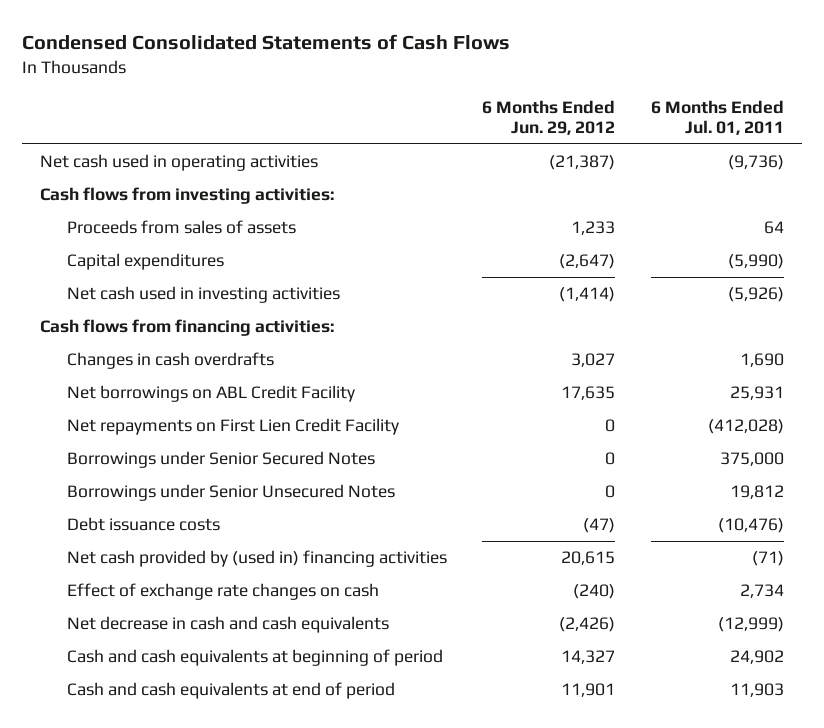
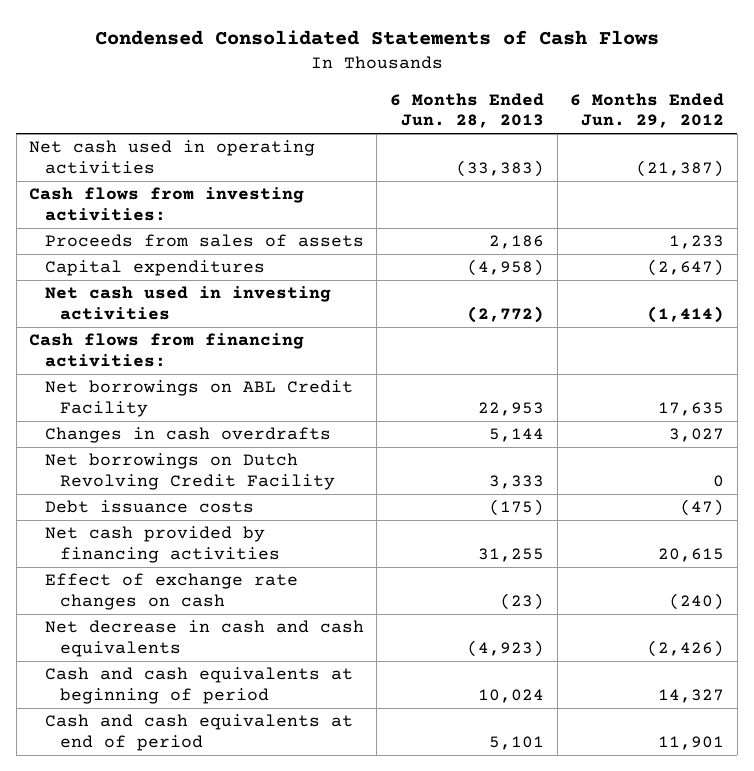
- | 6 Months Ended Jun. 29, 2012 | 6 Months Ended Jul. 01, 2011
+ | 6 Months Ended Jun. 28, 2013 | 6 Months Ended Jun. 29, 2012
- Net repayments on First Lien Credit Facility | 0 | (412,028)
- Borrowings under Senior Secured Notes | 0 | 375,000
- Borrowings under Senior Unsecured Notes | 0 | 19,812
moved down: Changes in cash overdrafts | 5,144 | 3,027
+ Net borrowings on Dutch Revolving Credit Facility | 3,333 | 0
- Net cash provided by (used in) financing activities | 20,615 | (71)
+ Net cash provided by financing activities | 31,255 | 20,615

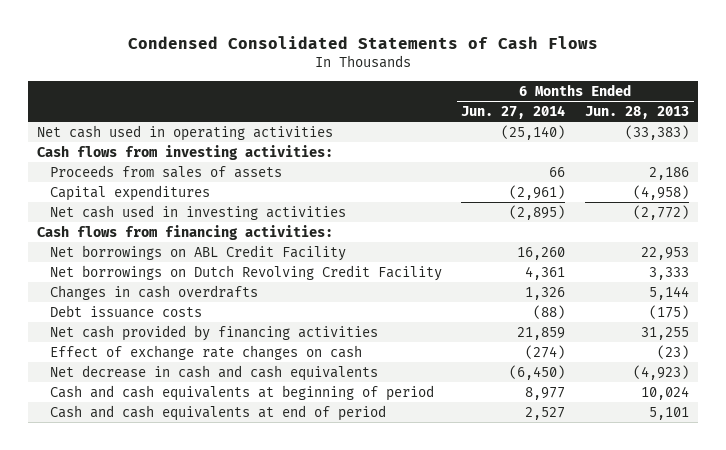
- | 6 Months Ended Jun. 28, 2013 | 6 Months Ended Jun. 29, 2012
+ | 6 Months Ended Jun. 27, 2014 | 6 Months Ended Jun. 28, 2013
moved down: Changes in cash overdrafts | 1,326 | 5,144

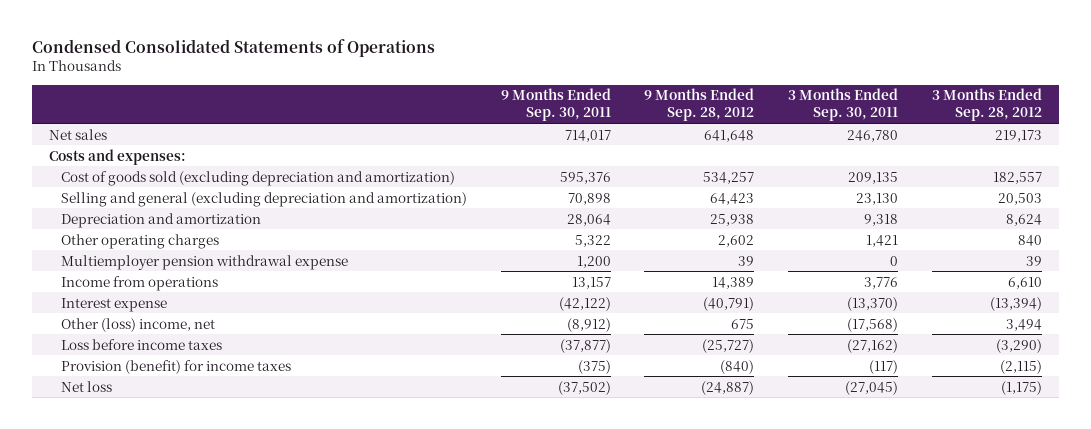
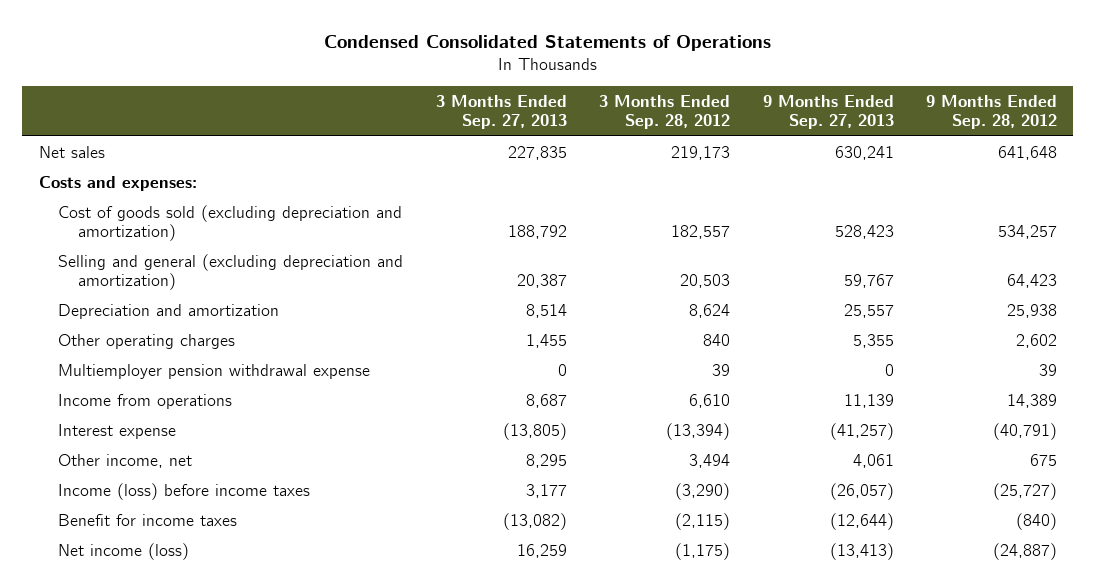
- | 9 Months Ended Sep. 30, 2011 | 9 Months Ended Sep. 28, 2012 | 3 Months Ended Sep. 30, 2011 | 3 Months Ended Sep. 28, 2012
+ | 3 Months Ended Sep. 27, 2013 | 3 Months Ended Sep. 28, 2012 | 9 Months Ended Sep. 27, 2013 | 9 Months Ended Sep. 28, 2012
- Other (loss) income, net | (8,912) | 675 | (17,568) | 3,494
- Loss before income taxes | (37,877) | (25,727) | (27,162) | (3,290)
- Provision (benefit) for income taxes | (375) | (840) | (117) | (2,115)
- Net loss | (37,502) | (24,887) | (27,045) | (1,175)
+ Other income, net | 8,295 | 3,494 | 4,061 | 675
+ Income (loss) before income taxes | 3,177 | (3,290) | (26,057) | (25,727)
+ Benefit for income taxes | (13,082) | (2,115) | (12,644) | (840)
+ Net income (loss) | 16,259 | (1,175) | (13,413) | (24,887)

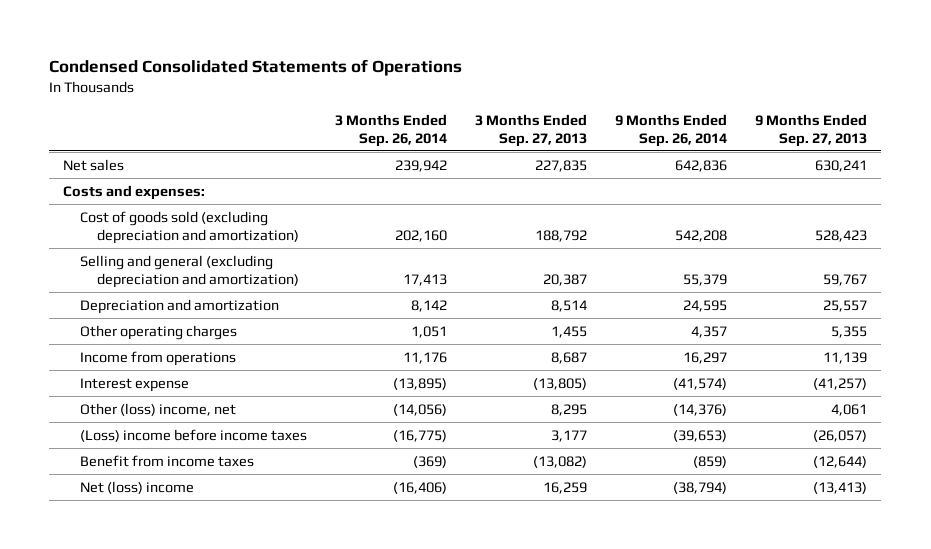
- | 3 Months Ended Sep. 27, 2013 | 3 Months Ended Sep. 28, 2012 | 9 Months Ended Sep. 27, 2013 | 9 Months Ended Sep. 28, 2012
+ | 3 Months Ended Sep. 26, 2014 | 3 Months Ended Sep. 27, 2013 | 9 Months Ended Sep. 26, 2014 | 9 Months Ended Sep. 27, 2013
- Multiemployer pension withdrawal expense | 0 | 39 | 0 | 39
- Other income, net | 8,295 | 3,494 | 4,061 | 675
- Income (loss) before income taxes | 3,177 | (3,290) | (26,057) | (25,727)
- Benefit for income taxes | (13,082) | (2,115) | (12,644) | (840)
- Net income (loss) | 16,259 | (1,175) | (13,413) | (24,887)
+ Other (loss) income, net | (14,056) | 8,295 | (14,376) | 4,061
+ (Loss) income before income taxes | (16,775) | 3,177 | (39,653) | (26,057)
+ Benefit from income taxes | (369) | (13,082) | (859) | (12,644)
+ Net (loss) income | (16,406) | 16,259 | (38,794) | (13,413)

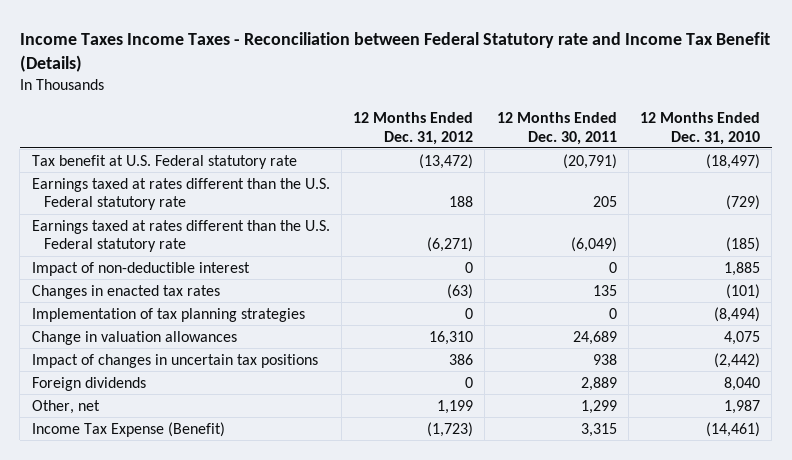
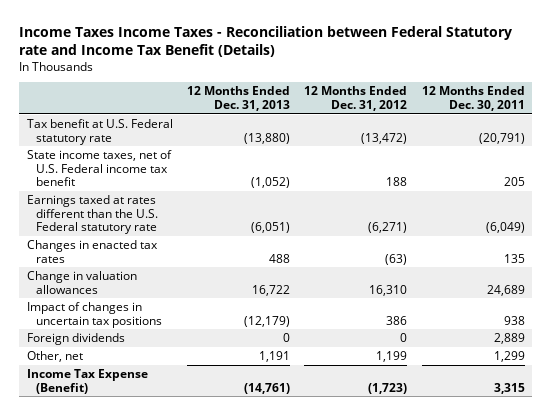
- | 12 Months Ended Dec. 31, 2012 | 12 Months Ended Dec. 30, 2011 | 12 Months Ended Dec. 31, 2010
+ | 12 Months Ended Dec. 31, 2013 | 12 Months Ended Dec. 31, 2012 | 12 Months Ended Dec. 30, 2011
- Earnings taxed at rates different than the U.S. Federal statutory rate | 188 | 205 | (729)
+ State income taxes, net of U.S. Federal income tax benefit | (1,052) | 188 | 205
- Impact of non-deductible interest | 0 | 0 | 1,885
- Implementation of tax planning strategies | 0 | 0 | (8,494)

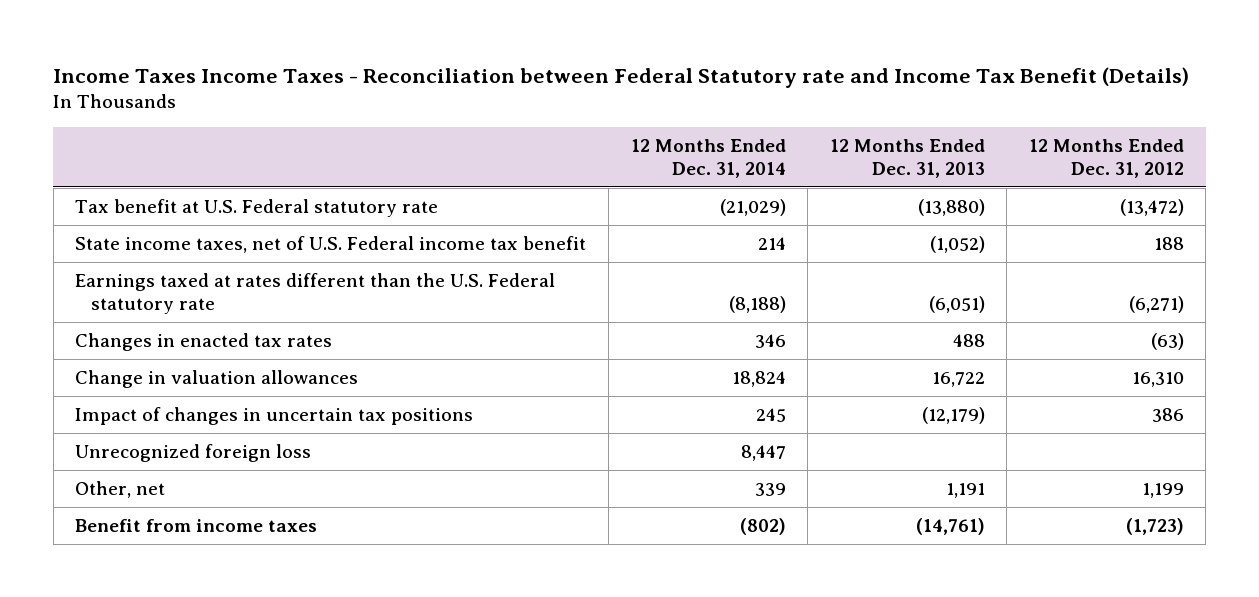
- | 12 Months Ended Dec. 31, 2013 | 12 Months Ended Dec. 31, 2012 | 12 Months Ended Dec. 30, 2011
+ | 12 Months Ended Dec. 31, 2014 | 12 Months Ended Dec. 31, 2013 | 12 Months Ended Dec. 31, 2012
- Foreign dividends | 0 | 0 | 2,889
+ Unrecognized foreign loss | 8,447 | |
- Income Tax Expense (Benefit) | (14,761) | (1,723) | 3,315
+ Benefit from income taxes | (802) | (14,761) | (1,723)

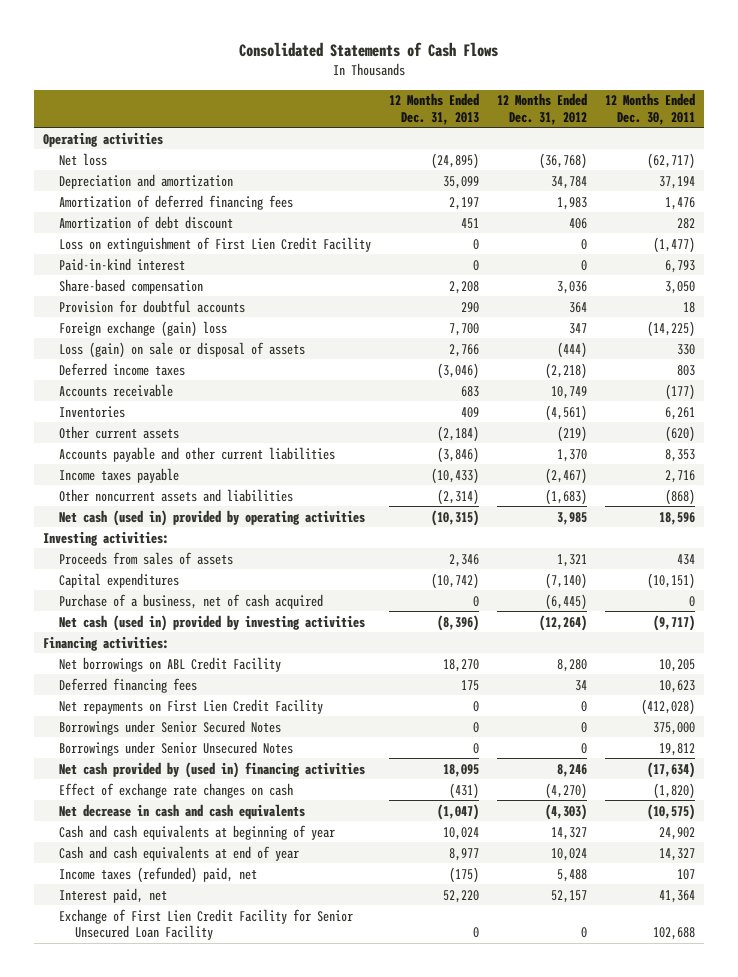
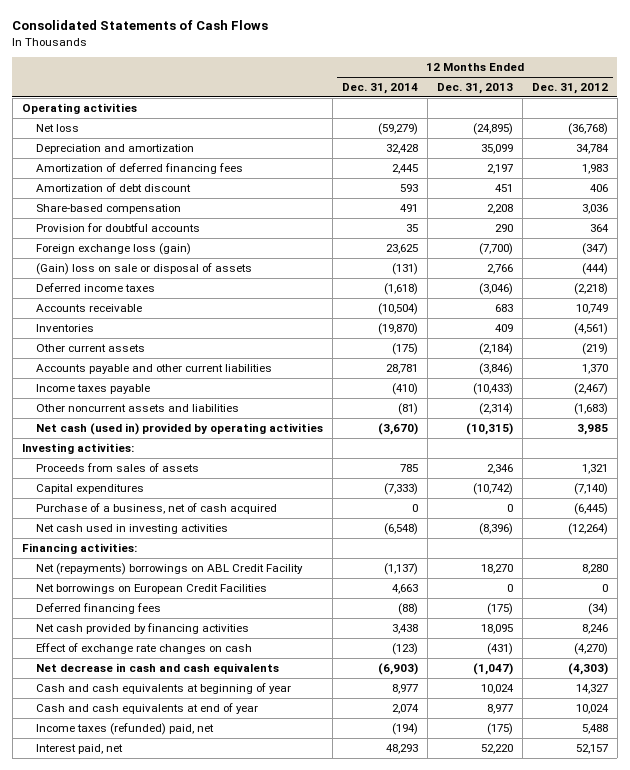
- | 12 Months Ended Dec. 31, 2013 | 12 Months Ended Dec. 31, 2012 | 12 Months Ended Dec. 30, 2011
+ | 12 Months Ended Dec. 31, 2014 | 12 Months Ended Dec. 31, 2013 | 12 Months Ended Dec. 31, 2012
- Loss on extinguishment of First Lien Credit Facility | 0 | 0 | (1,477)
- Paid-in-kind interest | 0 | 0 | 6,793
- Foreign exchange (gain) loss | 7,700 | 347 | (14,225)
- Loss (gain) on sale or disposal of assets | 2,766 | (444) | 330
+ Foreign exchange loss (gain) | 23,625 | (7,700) | (347)
+ (Gain) loss on sale or disposal of assets | (131) | 2,766 | (444)
- Net cash (used in) provided by investing activities | (8,396) | (12,264) | (9,717)
+ Net cash used in investing activities | (6,548) | (8,396) | (12,264)
- Net borrowings on ABL Credit Facility | 18,270 | 8,280 | 10,205
- Deferred financing fees | 175 | 34 | 10,623
- Net repayments on First Lien Credit Facility | 0 | 0 | (412,028)
- Borrowings under Senior Secured Notes | 0 | 0 | 375,000
- Borrowings under Senior Unsecured Notes | 0 | 0 | 19,812
- Net cash provided by (used in) financing activities | 18,095 | 8,246 | (17,634)
+ Net (repayments) borrowings on ABL Credit Facility | (1,137) | 18,270 | 8,280
+ Net borrowings on European Credit Facilities | 4,663 | 0 | 0
+ Deferred financing fees | (88) | (175) | (34)
+ Net cash provided by financing activities | 3,438 | 18,095 | 8,246
- Exchange of First Lien Credit Facility for Senior Unsecured Loan Facility | 0 | 0 | 102,688

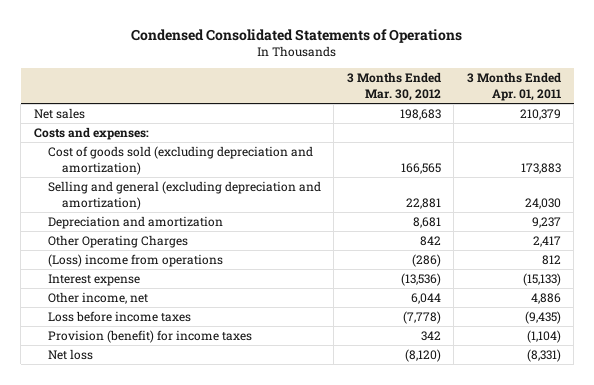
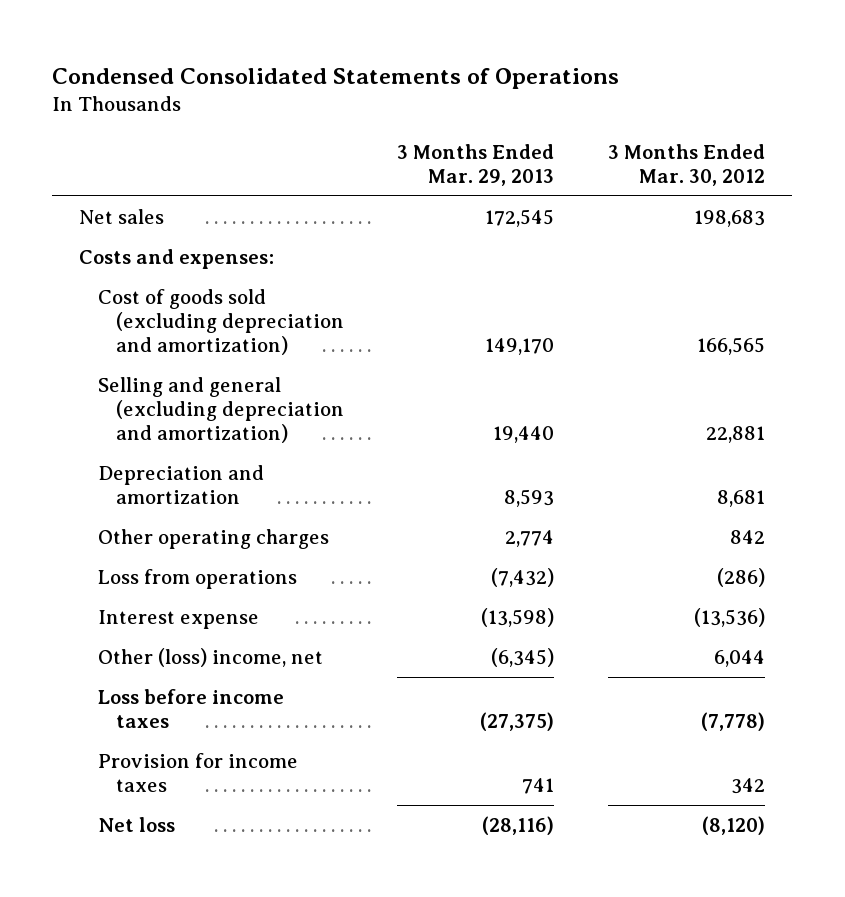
- | 3 Months Ended Mar. 30, 2012 | 3 Months Ended Apr. 01, 2011
+ | 3 Months Ended Mar. 29, 2013 | 3 Months Ended Mar. 30, 2012
- Other Operating Charges | 842 | 2,417
- (Loss) income from operations | (286) | 812
+ Other operating charges | 2,774 | 842
+ Loss from operations | (7,432) | (286)
- Other income, net | 6,044 | 4,886
+ Other (loss) income, net | (6,345) | 6,044
- Provision (benefit) for income taxes | 342 | (1,104)
+ Provision for income taxes | 741 | 342

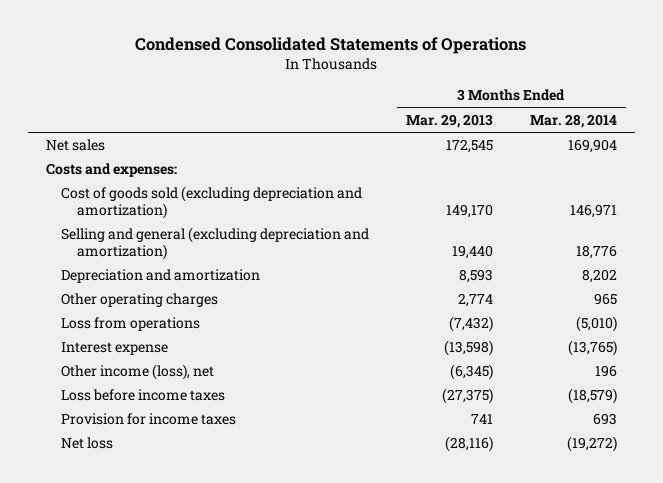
- | 3 Months Ended Mar. 29, 2013 | 3 Months Ended Mar. 30, 2012
+ | 3 Months Ended Mar. 29, 2013 | 3 Months Ended Mar. 28, 2014
- Other (loss) income, net | (6,345) | 6,044
+ Other income (loss), net | (6,345) | 196

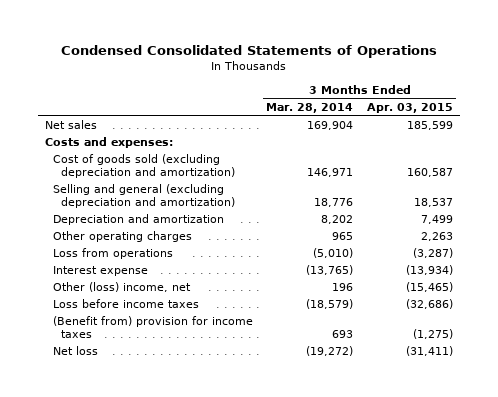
- | 3 Months Ended Mar. 29, 2013 | 3 Months Ended Mar. 28, 2014
+ | 3 Months Ended Mar. 28, 2014 | 3 Months Ended Apr. 03, 2015
- Other income (loss), net | (6,345) | 196
+ Other (loss) income, net | 196 | (15,465)
- Provision for income taxes | 741 | 693
+ (Benefit from) provision for income taxes | 693 | (1,275)

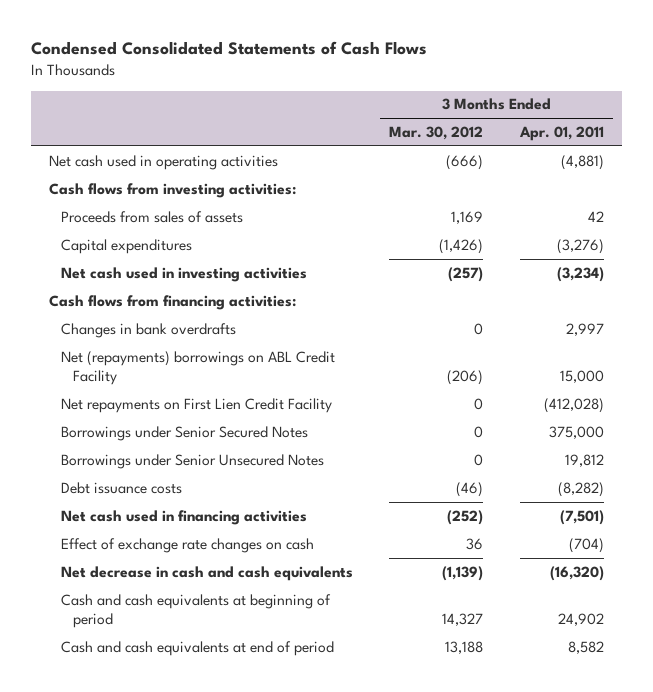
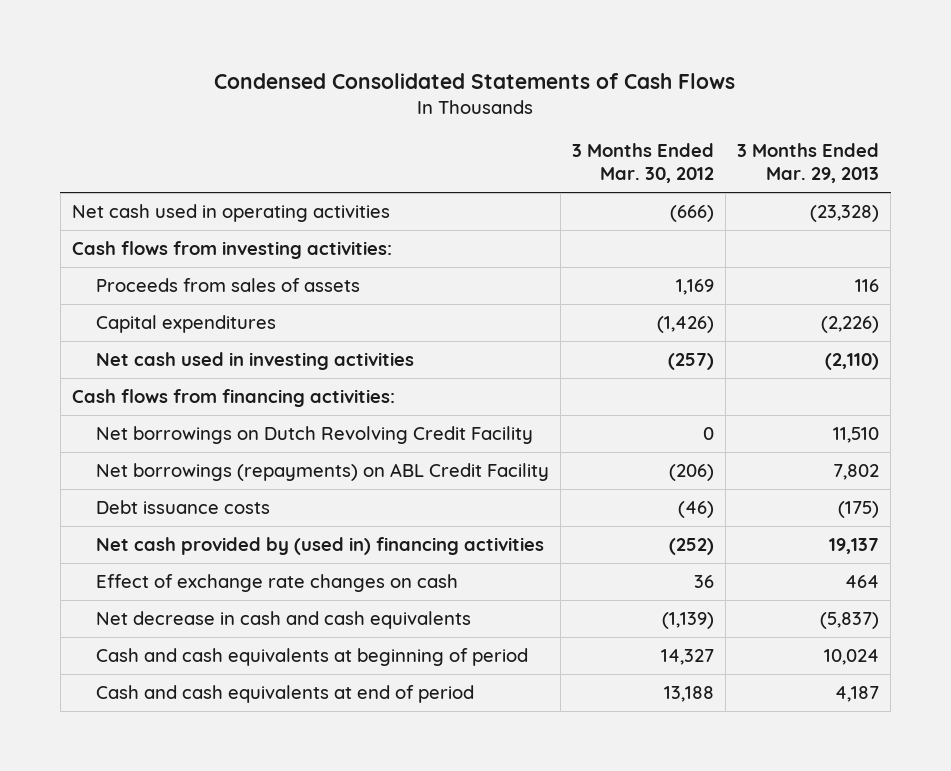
- | 3 Months Ended Mar. 30, 2012 | 3 Months Ended Apr. 01, 2011
+ | 3 Months Ended Mar. 30, 2012 | 3 Months Ended Mar. 29, 2013
- Changes in bank overdrafts | 0 | 2,997
- Net (repayments) borrowings on ABL Credit Facility | (206) | 15,000
- Net repayments on First Lien Credit Facility | 0 | (412,028)
- Borrowings under Senior Secured Notes | 0 | 375,000
- Borrowings under Senior Unsecured Notes | 0 | 19,812
+ Net borrowings on Dutch Revolving Credit Facility | 0 | 11,510
+ Net borrowings (repayments) on ABL Credit Facility | (206) | 7,802
- Net cash used in financing activities | (252) | (7,501)
+ Net cash provided by (used in) financing activities | (252) | 19,137

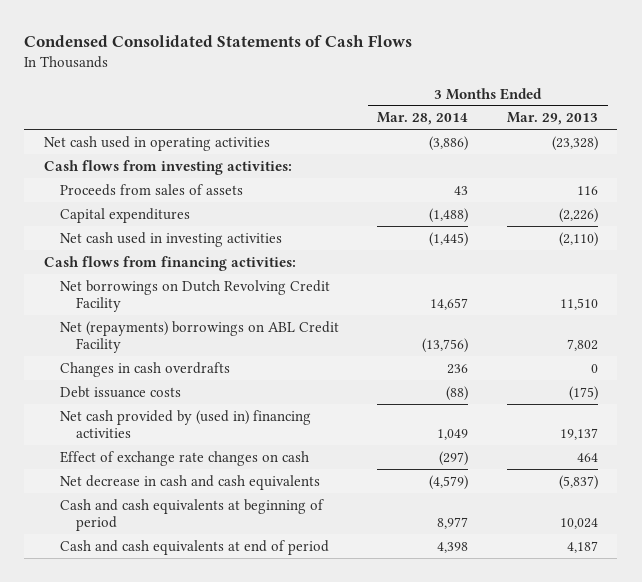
- | 3 Months Ended Mar. 30, 2012 | 3 Months Ended Mar. 29, 2013
+ | 3 Months Ended Mar. 28, 2014 | 3 Months Ended Mar. 29, 2013
- Net borrowings (repayments) on ABL Credit Facility | (206) | 7,802
+ Net (repayments) borrowings on ABL Credit Facility | (13,756) | 7,802
+ Changes in cash overdrafts | 236 | 0

